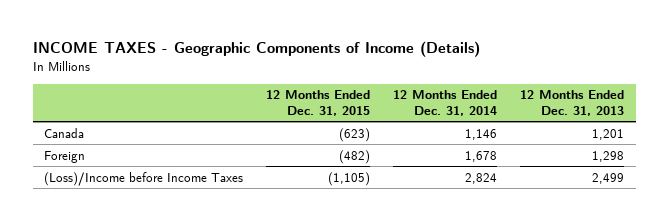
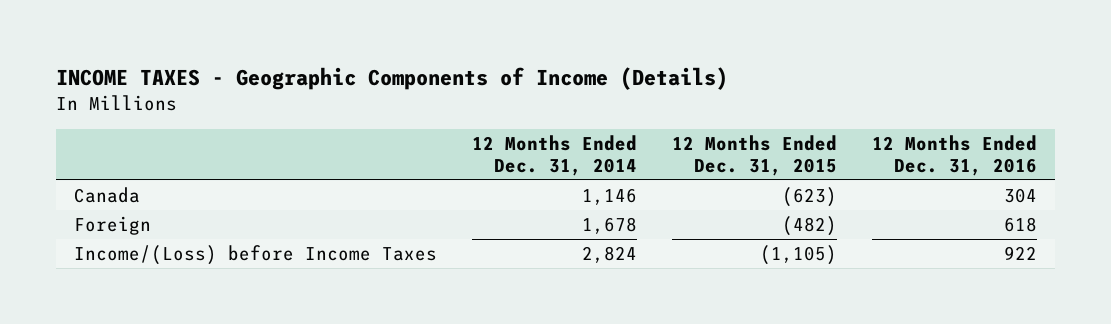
- | 12 Months Ended Dec. 31, 2015 | 12 Months Ended Dec. 31, 2014 | 12 Months Ended Dec. 31, 2013
+ | 12 Months Ended Dec. 31, 2014 | 12 Months Ended Dec. 31, 2015 | 12 Months Ended Dec. 31, 2016
- (Loss)/Income before Income Taxes | (1,105) | 2,824 | 2,499
+ Income/(Loss) before Income Taxes | 2,824 | (1,105) | 922

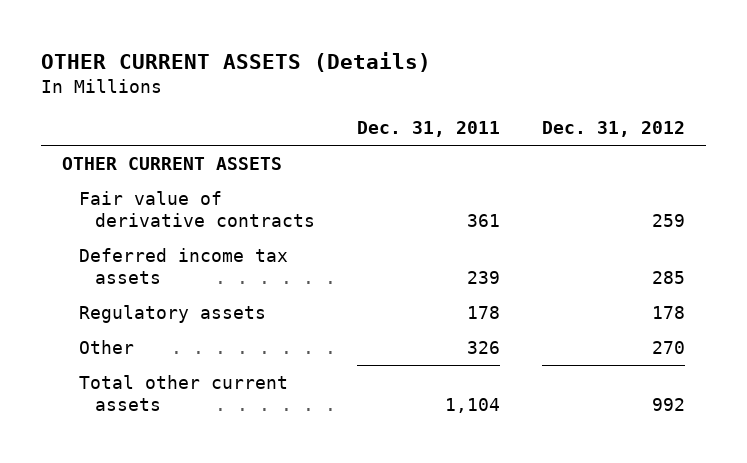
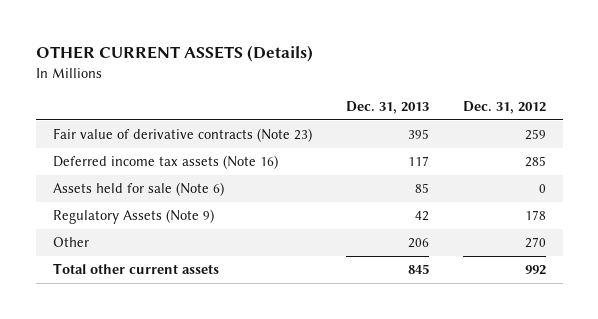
- | Dec. 31, 2011 | Dec. 31, 2012
+ | Dec. 31, 2013 | Dec. 31, 2012
- OTHER CURRENT ASSETS
- Fair value of derivative contracts | 361 | 259
- Deferred income tax assets | 239 | 285
- Regulatory assets | 178 | 178
+ Fair value of derivative contracts (Note 23) | 395 | 259
+ Deferred income tax assets (Note 16) | 117 | 285
+ Assets held for sale (Note 6) | 85 | 0
+ Regulatory Assets (Note 9) | 42 | 178

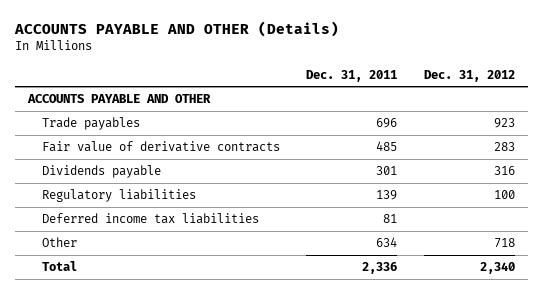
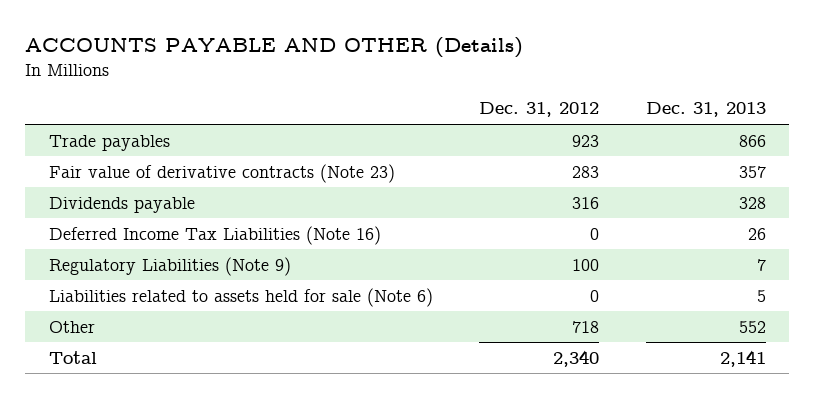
- | Dec. 31, 2011 | Dec. 31, 2012
+ | Dec. 31, 2012 | Dec. 31, 2013
- ACCOUNTS PAYABLE AND OTHER
- Fair value of derivative contracts | 485 | 283
+ Fair value of derivative contracts (Note 23) | 283 | 357
- Regulatory liabilities | 139 | 100
- Deferred income tax liabilities | 81 |
+ Deferred Income Tax Liabilities (Note 16) | 0 | 26
+ Regulatory Liabilities (Note 9) | 100 | 7
+ Liabilities related to assets held for sale (Note 6) | 0 | 5

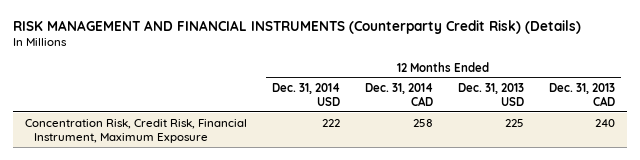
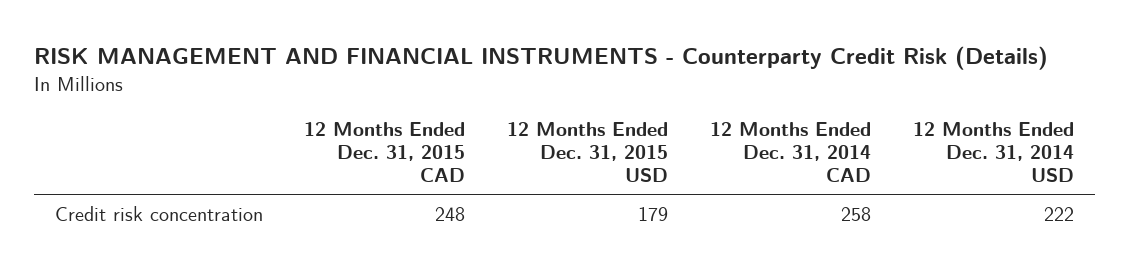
- RISK MANAGEMENT AND FINANCIAL INSTRUMENTS (Counterparty Credit Risk) (Details)
+ RISK MANAGEMENT AND FINANCIAL INSTRUMENTS - Counterparty Credit Risk (Details)
- | 12 Months Ended Dec. 31, 2014 USD | 12 Months Ended Dec. 31, 2014 CAD | 12 Months Ended Dec. 31, 2013 USD | 12 Months Ended Dec. 31, 2013 CAD
+ | 12 Months Ended Dec. 31, 2015 CAD | 12 Months Ended Dec. 31, 2015 USD | 12 Months Ended Dec. 31, 2014 CAD | 12 Months Ended Dec. 31, 2014 USD
- Concentration Risk, Credit Risk, Financial Instrument, Maximum Exposure | 222 | 258 | 225 | 240
+ Credit risk concentration | 248 | 179 | 258 | 222

